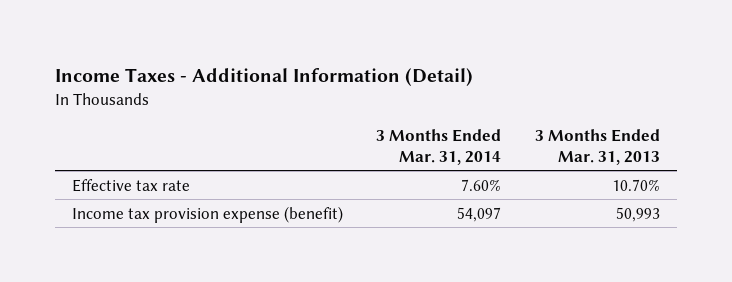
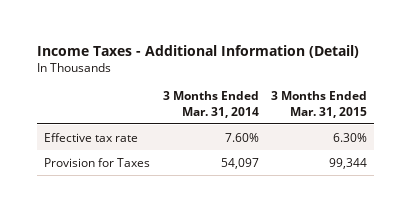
- | 3 Months Ended Mar. 31, 2014 | 3 Months Ended Mar. 31, 2013
+ | 3 Months Ended Mar. 31, 2014 | 3 Months Ended Mar. 31, 2015
- Income tax provision expense (benefit) | 54,097 | 50,993
+ Provision for Taxes | 54,097 | 99,344

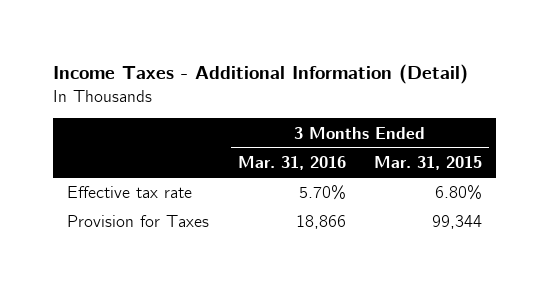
- | 3 Months Ended Mar. 31, 2014 | 3 Months Ended Mar. 31, 2015
+ | 3 Months Ended Mar. 31, 2016 | 3 Months Ended Mar. 31, 2015
- Effective tax rate | 7.60% | 6.30%
+ Effective tax rate | 5.70% | 6.80%

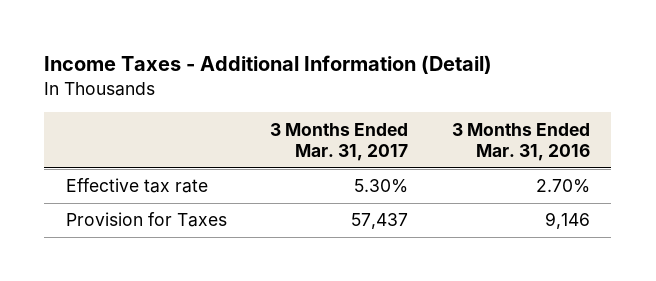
- | 3 Months Ended Mar. 31, 2016 | 3 Months Ended Mar. 31, 2015
+ | 3 Months Ended Mar. 31, 2017 | 3 Months Ended Mar. 31, 2016
- Effective tax rate | 5.70% | 6.80%
- Provision for Taxes | 18,866 | 99,344
+ Effective tax rate | 5.30% | 2.70%
+ Provision for Taxes | 57,437 | 9,146

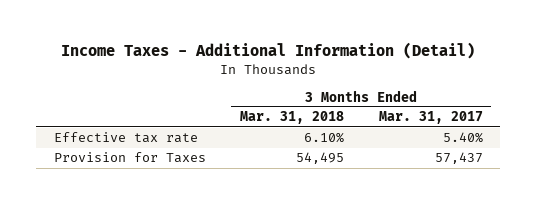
- | 3 Months Ended Mar. 31, 2017 | 3 Months Ended Mar. 31, 2016
+ | 3 Months Ended Mar. 31, 2018 | 3 Months Ended Mar. 31, 2017
- Effective tax rate | 5.30% | 2.70%
+ Effective tax rate | 6.10% | 5.40%

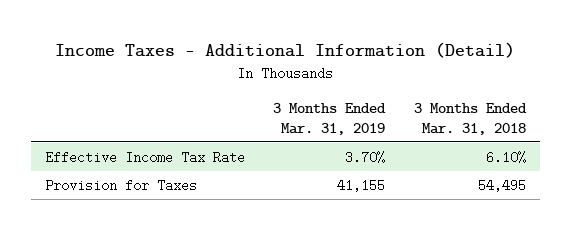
- | 3 Months Ended Mar. 31, 2018 | 3 Months Ended Mar. 31, 2017
+ | 3 Months Ended Mar. 31, 2019 | 3 Months Ended Mar. 31, 2018
- Effective tax rate | 6.10% | 5.40%
+ Effective Income Tax Rate | 3.70% | 6.10%

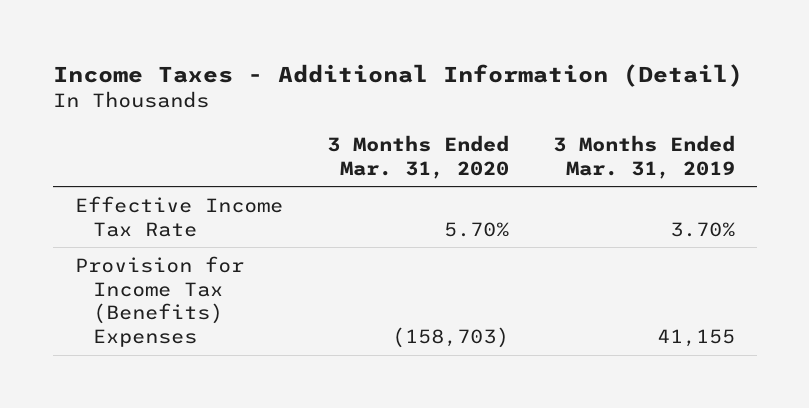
- | 3 Months Ended Mar. 31, 2019 | 3 Months Ended Mar. 31, 2018
+ | 3 Months Ended Mar. 31, 2020 | 3 Months Ended Mar. 31, 2019
- Provision for Taxes | 41,155 | 54,495
+ Provision for Income Tax (Benefits) Expenses | (158,703) | 41,155

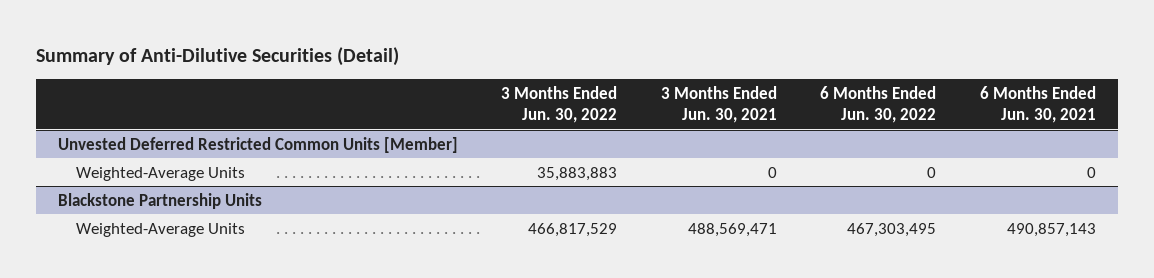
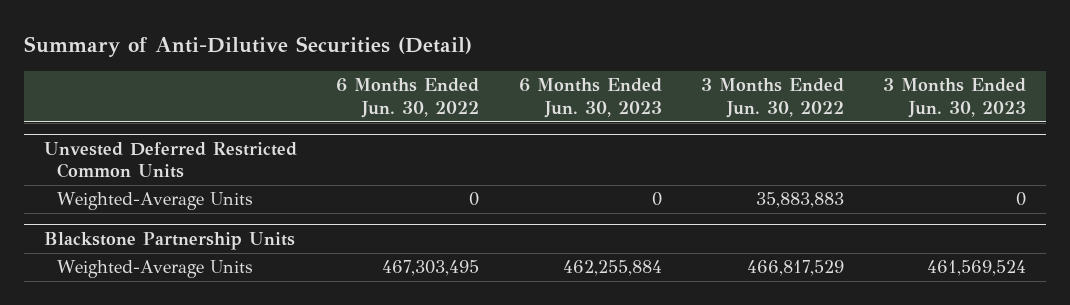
- | 3 Months Ended Jun. 30, 2022 | 3 Months Ended Jun. 30, 2021 | 6 Months Ended Jun. 30, 2022 | 6 Months Ended Jun. 30, 2021
+ | 6 Months Ended Jun. 30, 2022 | 6 Months Ended Jun. 30, 2023 | 3 Months Ended Jun. 30, 2022 | 3 Months Ended Jun. 30, 2023
- Unvested Deferred Restricted Common Units [Member]
+ Unvested Deferred Restricted Common Units

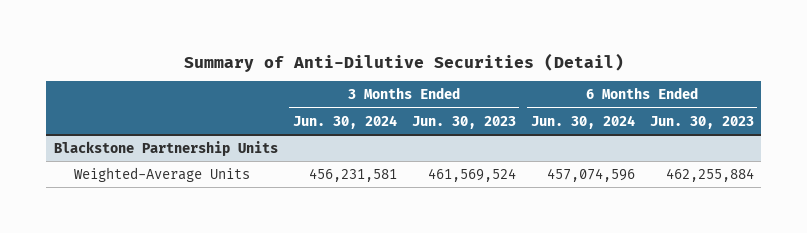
- | 6 Months Ended Jun. 30, 2022 | 6 Months Ended Jun. 30, 2023 | 3 Months Ended Jun. 30, 2022 | 3 Months Ended Jun. 30, 2023
+ | 3 Months Ended Jun. 30, 2024 | 3 Months Ended Jun. 30, 2023 | 6 Months Ended Jun. 30, 2024 | 6 Months Ended Jun. 30, 2023
- Unvested Deferred Restricted Common Units
- Weighted-Average Units | 0 | 0 | 35,883,883 | 0

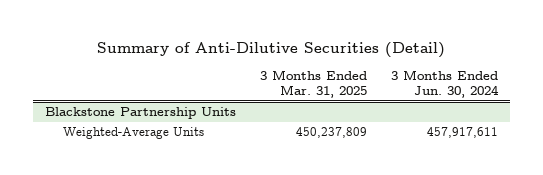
- | 3 Months Ended Jun. 30, 2024 | 3 Months Ended Jun. 30, 2023 | 6 Months Ended Jun. 30, 2024 | 6 Months Ended Jun. 30, 2023
+ | 3 Months Ended Mar. 31, 2025 | 3 Months Ended Jun. 30, 2024
@ Blackstone Partnership Units
- Weighted-Average Units | 456,231,581 | 461,569,524 | 457,074,596 | 462,255,884
+ Weighted-Average Units | 450,237,809 | 457,917,611

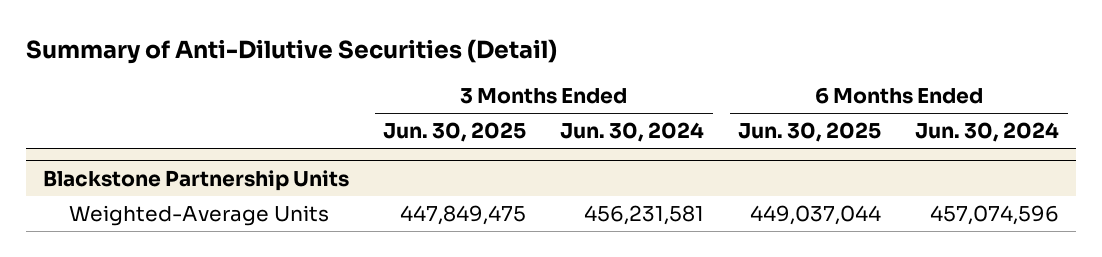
- | 3 Months Ended Mar. 31, 2025 | 3 Months Ended Jun. 30, 2024
+ | 3 Months Ended Jun. 30, 2025 | 3 Months Ended Jun. 30, 2024 | 6 Months Ended Jun. 30, 2025 | 6 Months Ended Jun. 30, 2024
@ Blackstone Partnership Units
- Weighted-Average Units | 450,237,809 | 457,917,611
+ Weighted-Average Units | 447,849,475 | 456,231,581 | 449,037,044 | 457,074,596

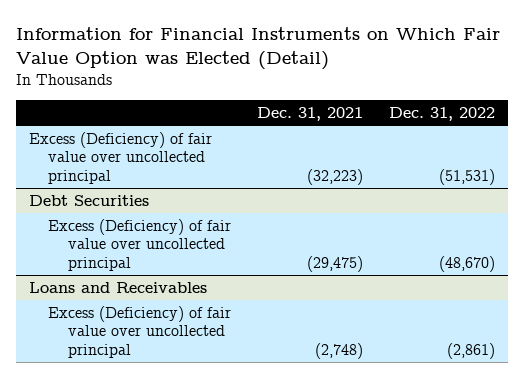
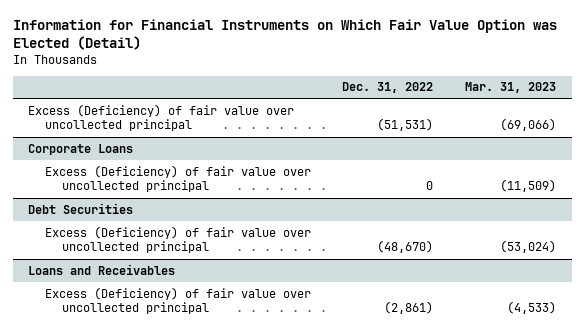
- | Dec. 31, 2021 | Dec. 31, 2022
+ | Dec. 31, 2022 | Mar. 31, 2023
+ Corporate Loans
+ Excess (Deficiency) of fair value over uncollected principal | 0 | (11,509)

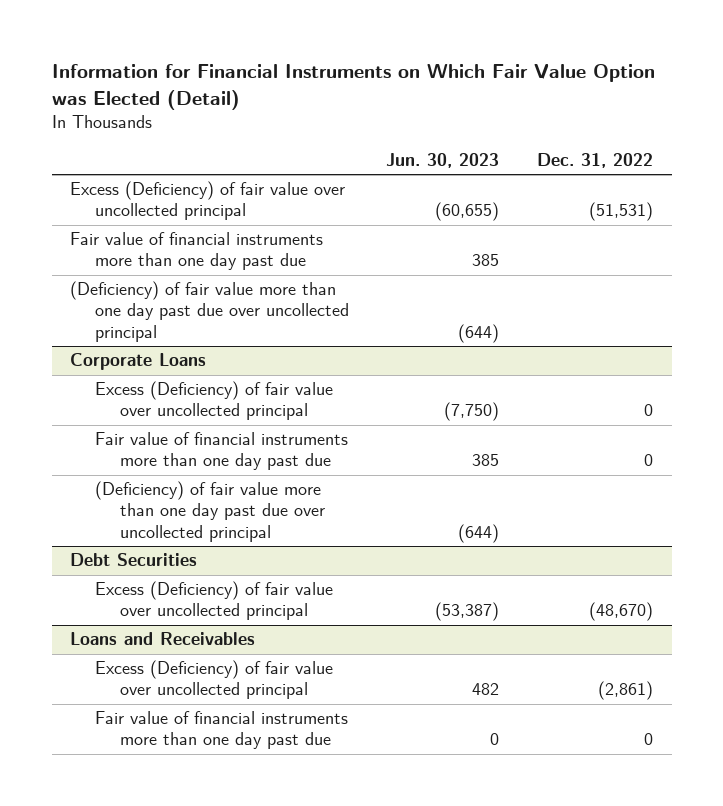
- | Dec. 31, 2022 | Mar. 31, 2023
+ | Jun. 30, 2023 | Dec. 31, 2022
+ Fair value of financial instruments more than one day past due | 385 |
+ (Deficiency) of fair value more than one day past due over uncollected principal | (644) |
@ Corporate Loans
+ Fair value of financial instruments more than one day past due | 385 | 0
+ (Deficiency) of fair value more than one day past due over uncollected principal | (644) |
@ Loans and Receivables
+ Fair value of financial instruments more than one day past due | 0 | 0

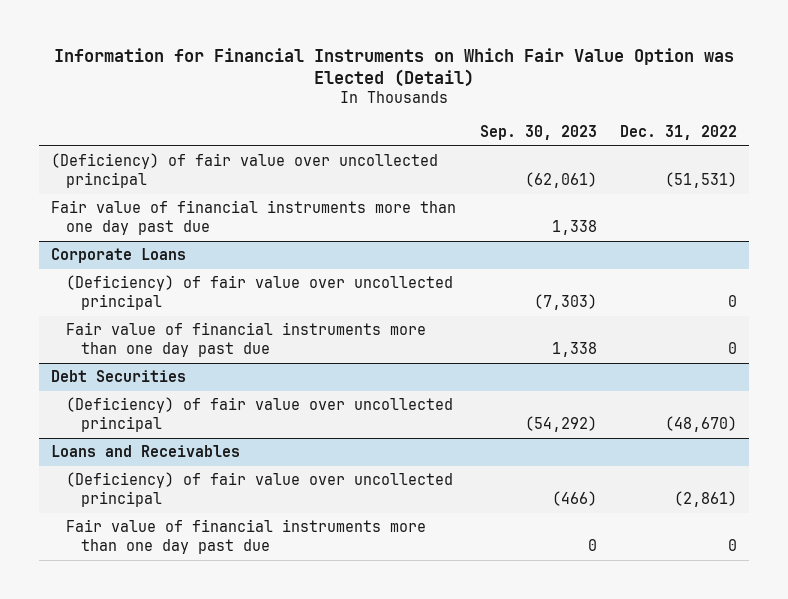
- | Jun. 30, 2023 | Dec. 31, 2022
+ | Sep. 30, 2023 | Dec. 31, 2022
- Excess (Deficiency) of fair value over uncollected principal | (60,655) | (51,531)
+ (Deficiency) of fair value over uncollected principal | (62,061) | (51,531)
- (Deficiency) of fair value more than one day past due over uncollected principal | (644) |
@ Corporate Loans
- Excess (Deficiency) of fair value over uncollected principal | (7,750) | 0
+ (Deficiency) of fair value over uncollected principal | (7,303) | 0
- (Deficiency) of fair value more than one day past due over uncollected principal | (644) |
@ Debt Securities
- Excess (Deficiency) of fair value over uncollected principal | (53,387) | (48,670)
+ (Deficiency) of fair value over uncollected principal | (54,292) | (48,670)
@ Loans and Receivables
- Excess (Deficiency) of fair value over uncollected principal | 482 | (2,861)
+ (Deficiency) of fair value over uncollected principal | (466) | (2,861)

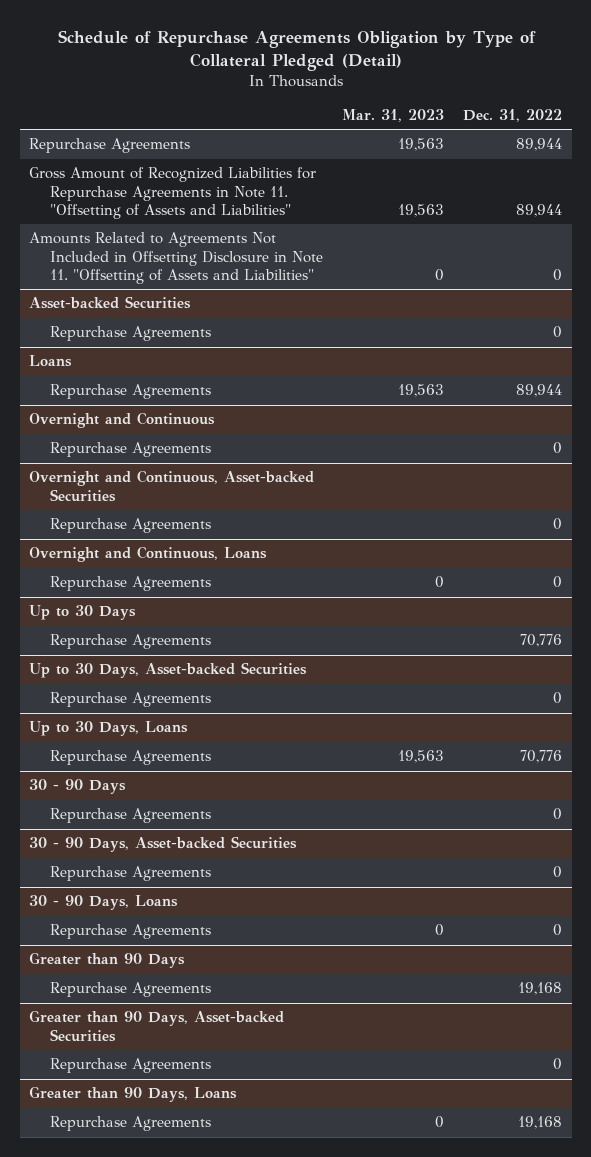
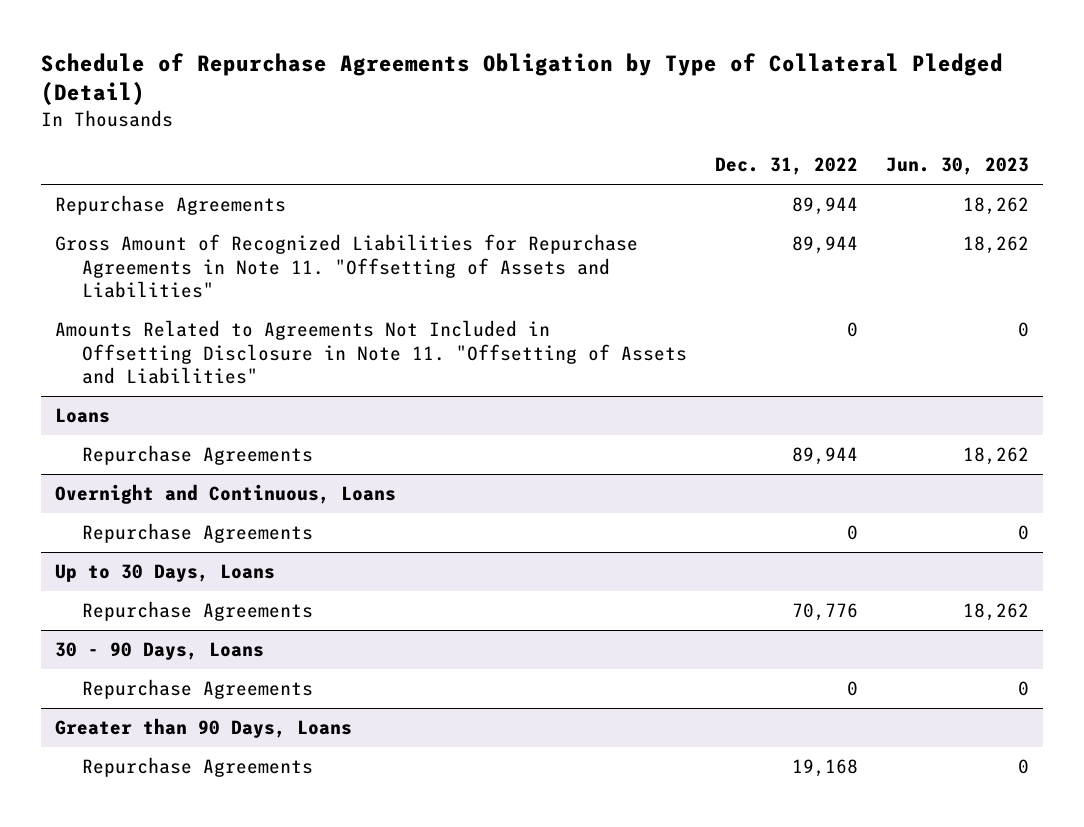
- | Mar. 31, 2023 | Dec. 31, 2022
+ | Dec. 31, 2022 | Jun. 30, 2023
- Asset-backed Securities
- Repurchase Agreements | | 0
- Overnight and Continuous
- Repurchase Agreements | | 0
- Overnight and Continuous, Asset-backed Securities
- Repurchase Agreements | | 0
- Up to 30 Days
- Repurchase Agreements | | 70,776
- Up to 30 Days, Asset-backed Securities
- Repurchase Agreements | | 0
- 30 - 90 Days
- Repurchase Agreements | | 0
- 30 - 90 Days, Asset-backed Securities
- Repurchase Agreements | | 0
- Greater than 90 Days
- Repurchase Agreements | | 19,168
- Greater than 90 Days, Asset-backed Securities
- Repurchase Agreements | | 0

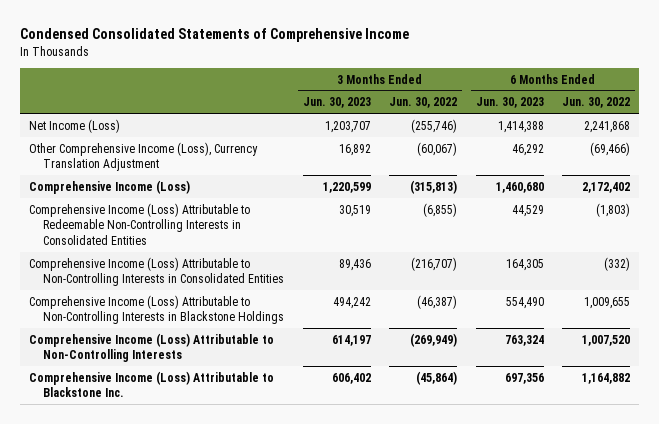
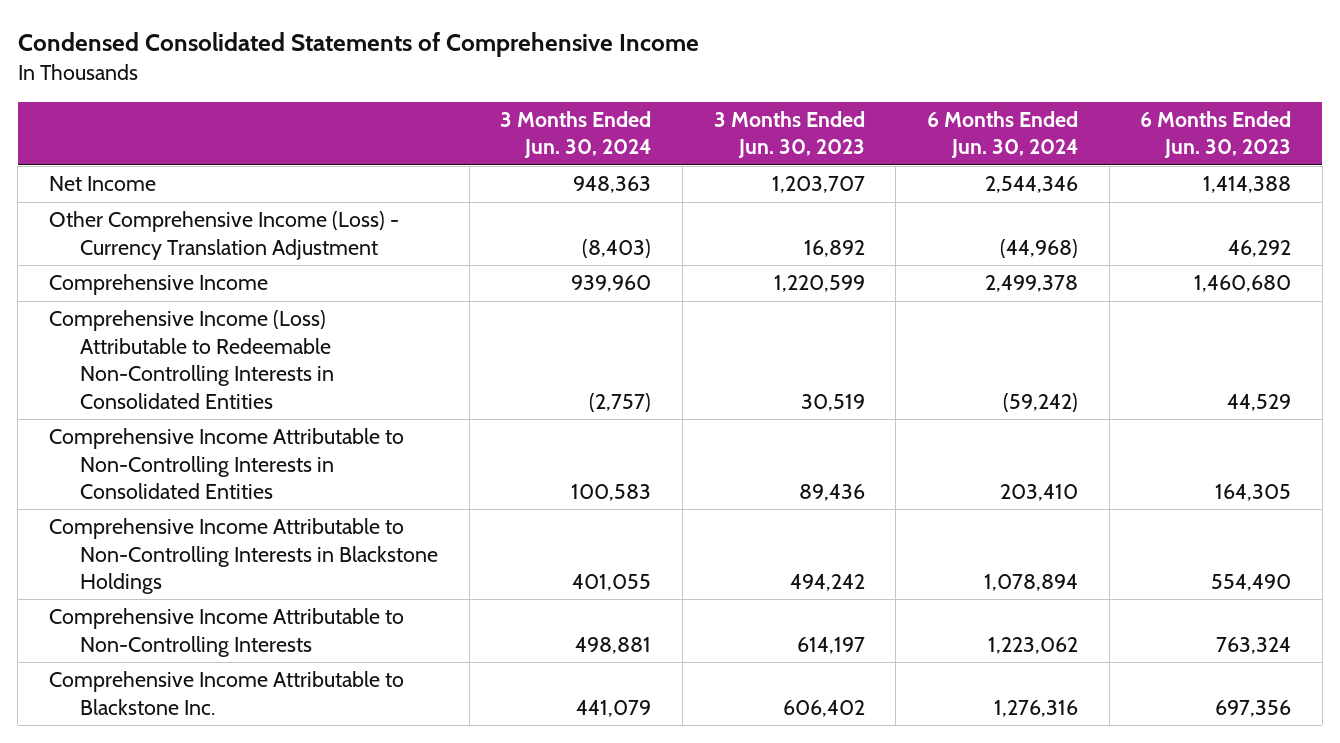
- | 3 Months Ended Jun. 30, 2023 | 3 Months Ended Jun. 30, 2022 | 6 Months Ended Jun. 30, 2023 | 6 Months Ended Jun. 30, 2022
+ | 3 Months Ended Jun. 30, 2024 | 3 Months Ended Jun. 30, 2023 | 6 Months Ended Jun. 30, 2024 | 6 Months Ended Jun. 30, 2023
- Net Income (Loss) | 1,203,707 | (255,746) | 1,414,388 | 2,241,868
- Other Comprehensive Income (Loss), Currency Translation Adjustment | 16,892 | (60,067) | 46,292 | (69,466)
- Comprehensive Income (Loss) | 1,220,599 | (315,813) | 1,460,680 | 2,172,402
+ Net Income | 948,363 | 1,203,707 | 2,544,346 | 1,414,388
+ Other Comprehensive Income (Loss) - Currency Translation Adjustment | (8,403) | 16,892 | (44,968) | 46,292
+ Comprehensive Income | 939,960 | 1,220,599 | 2,499,378 | 1,460,680
- Comprehensive Income (Loss) Attributable to Non-Controlling Interests in Consolidated Entities | 89,436 | (216,707) | 164,305 | (332)
- Comprehensive Income (Loss) Attributable to Non-Controlling Interests in Blackstone Holdings | 494,242 | (46,387) | 554,490 | 1,009,655
- Comprehensive Income (Loss) Attributable to Non-Controlling Interests | 614,197 | (269,949) | 763,324 | 1,007,520
- Comprehensive Income (Loss) Attributable to Blackstone Inc. | 606,402 | (45,864) | 697,356 | 1,164,882
+ Comprehensive Income Attributable to Non-Controlling Interests in Consolidated Entities | 100,583 | 89,436 | 203,410 | 164,305
+ Comprehensive Income Attributable to Non-Controlling Interests in Blackstone Holdings | 401,055 | 494,242 | 1,078,894 | 554,490
+ Comprehensive Income Attributable to Non-Controlling Interests | 498,881 | 614,197 | 1,223,062 | 763,324
+ Comprehensive Income Attributable to Blackstone Inc. | 441,079 | 606,402 | 1,276,316 | 697,356

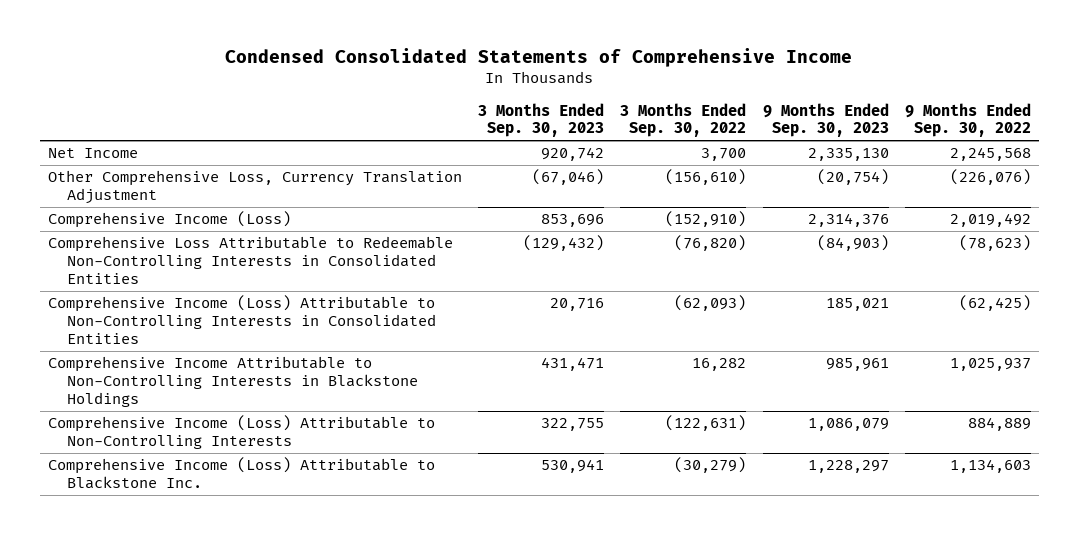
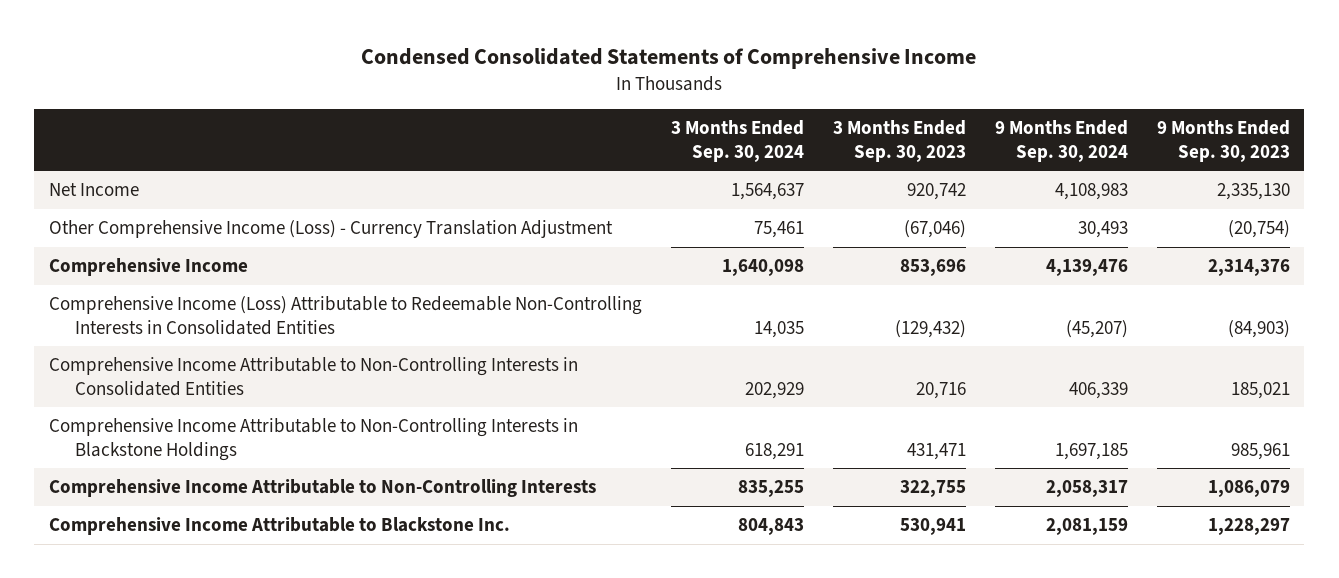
- | 3 Months Ended Sep. 30, 2023 | 3 Months Ended Sep. 30, 2022 | 9 Months Ended Sep. 30, 2023 | 9 Months Ended Sep. 30, 2022
+ | 3 Months Ended Sep. 30, 2024 | 3 Months Ended Sep. 30, 2023 | 9 Months Ended Sep. 30, 2024 | 9 Months Ended Sep. 30, 2023
- Other Comprehensive Loss, Currency Translation Adjustment | (67,046) | (156,610) | (20,754) | (226,076)
- Comprehensive Income (Loss) | 853,696 | (152,910) | 2,314,376 | 2,019,492
- Comprehensive Loss Attributable to Redeemable Non-Controlling Interests in Consolidated Entities | (129,432) | (76,820) | (84,903) | (78,623)
- Comprehensive Income (Loss) Attributable to Non-Controlling Interests in Consolidated Entities | 20,716 | (62,093) | 185,021 | (62,425)
+ Other Comprehensive Income (Loss) - Currency Translation Adjustment | 75,461 | (67,046) | 30,493 | (20,754)
+ Comprehensive Income | 1,640,098 | 853,696 | 4,139,476 | 2,314,376
+ Comprehensive Income (Loss) Attributable to Redeemable Non-Controlling Interests in Consolidated Entities | 14,035 | (129,432) | (45,207) | (84,903)
+ Comprehensive Income Attributable to Non-Controlling Interests in Consolidated Entities | 202,929 | 20,716 | 406,339 | 185,021
- Comprehensive Income (Loss) Attributable to Non-Controlling Interests | 322,755 | (122,631) | 1,086,079 | 884,889
- Comprehensive Income (Loss) Attributable to Blackstone Inc. | 530,941 | (30,279) | 1,228,297 | 1,134,603
+ Comprehensive Income Attributable to Non-Controlling Interests | 835,255 | 322,755 | 2,058,317 | 1,086,079
+ Comprehensive Income Attributable to Blackstone Inc. | 804,843 | 530,941 | 2,081,159 | 1,228,297

